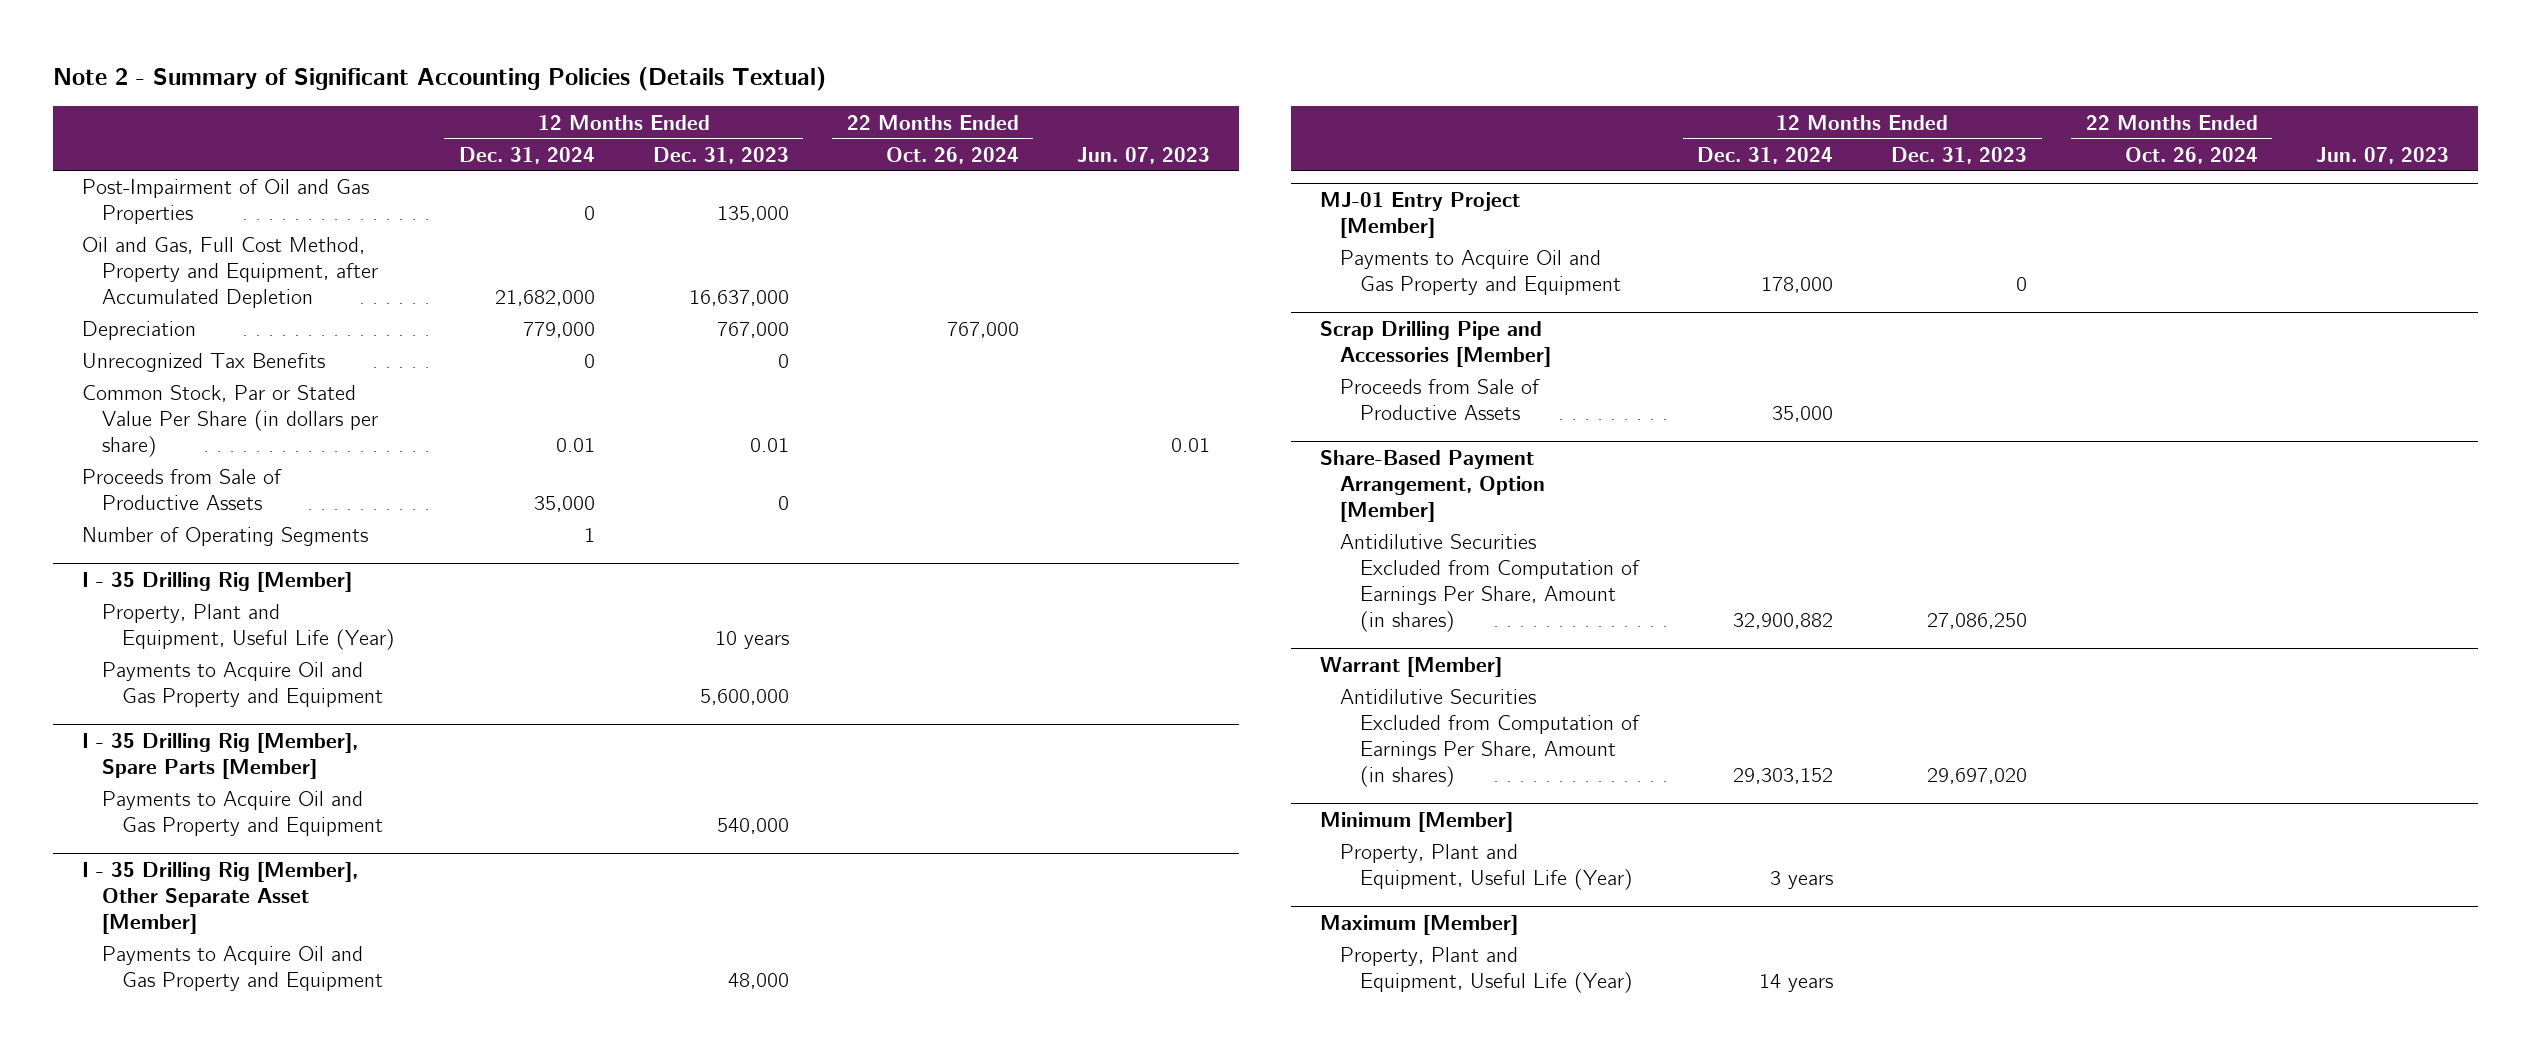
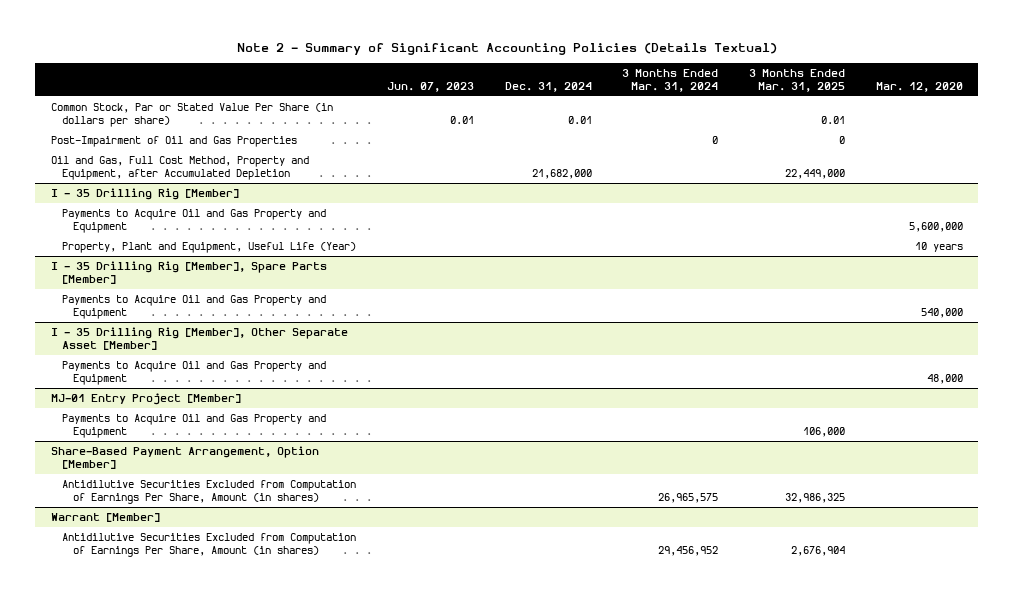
- | 12 Months Ended Dec. 31, 2024 | 12 Months Ended Dec. 31, 2023 | 22 Months Ended Oct. 26, 2024 | Jun. 07, 2023
+ | Jun. 07, 2023 | Dec. 31, 2024 | 3 Months Ended Mar. 31, 2024 | 3 Months Ended Mar. 31, 2025 | Mar. 12, 2020
moved up: Common Stock, Par or Stated Value Per Share (in dollars per share) | 0.01 | 0.01 | | 0.01 |
- Depreciation | 779,000 | 767,000 | 767,000 |
- Unrecognized Tax Benefits | 0 | 0 | |
- Proceeds from Sale of Productive Assets | 35,000 | 0 | |
- Number of Operating Segments | 1 | | |
@ I - 35 Drilling Rig [Member]
moved down: Property, Plant and Equipment, Useful Life (Year) | | | | | 10 years
- Scrap Drilling Pipe and Accessories [Member]
- Proceeds from Sale of Productive Assets | 35,000 | | |
- Minimum [Member]
- Property, Plant and Equipment, Useful Life (Year) | 3 years | | |
- Maximum [Member]
- Property, Plant and Equipment, Useful Life (Year) | 14 years | | |

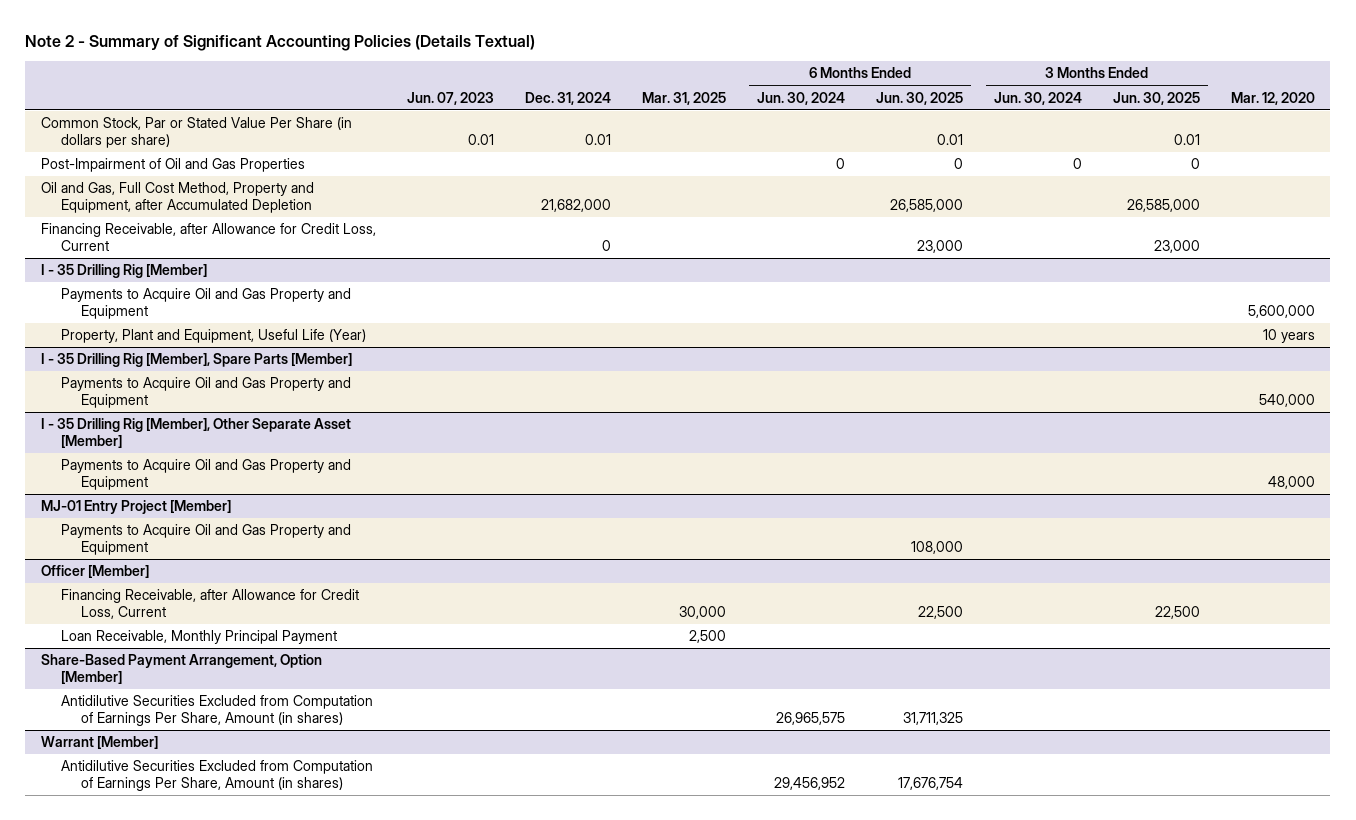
- | Jun. 07, 2023 | Dec. 31, 2024 | 3 Months Ended Mar. 31, 2024 | 3 Months Ended Mar. 31, 2025 | Mar. 12, 2020
+ | Jun. 07, 2023 | Dec. 31, 2024 | Mar. 31, 2025 | 6 Months Ended Jun. 30, 2024 | 6 Months Ended Jun. 30, 2025 | 3 Months Ended Jun. 30, 2024 | 3 Months Ended Jun. 30, 2025 | Mar. 12, 2020
+ Financing Receivable, after Allowance for Credit Loss, Current | | 0 | | | 23,000 | | 23,000 |
+ Officer [Member]
+ Financing Receivable, after Allowance for Credit Loss, Current | | | 30,000 | | 22,500 | | 22,500 |
+ Loan Receivable, Monthly Principal Payment | | | 2,500 | | | | |

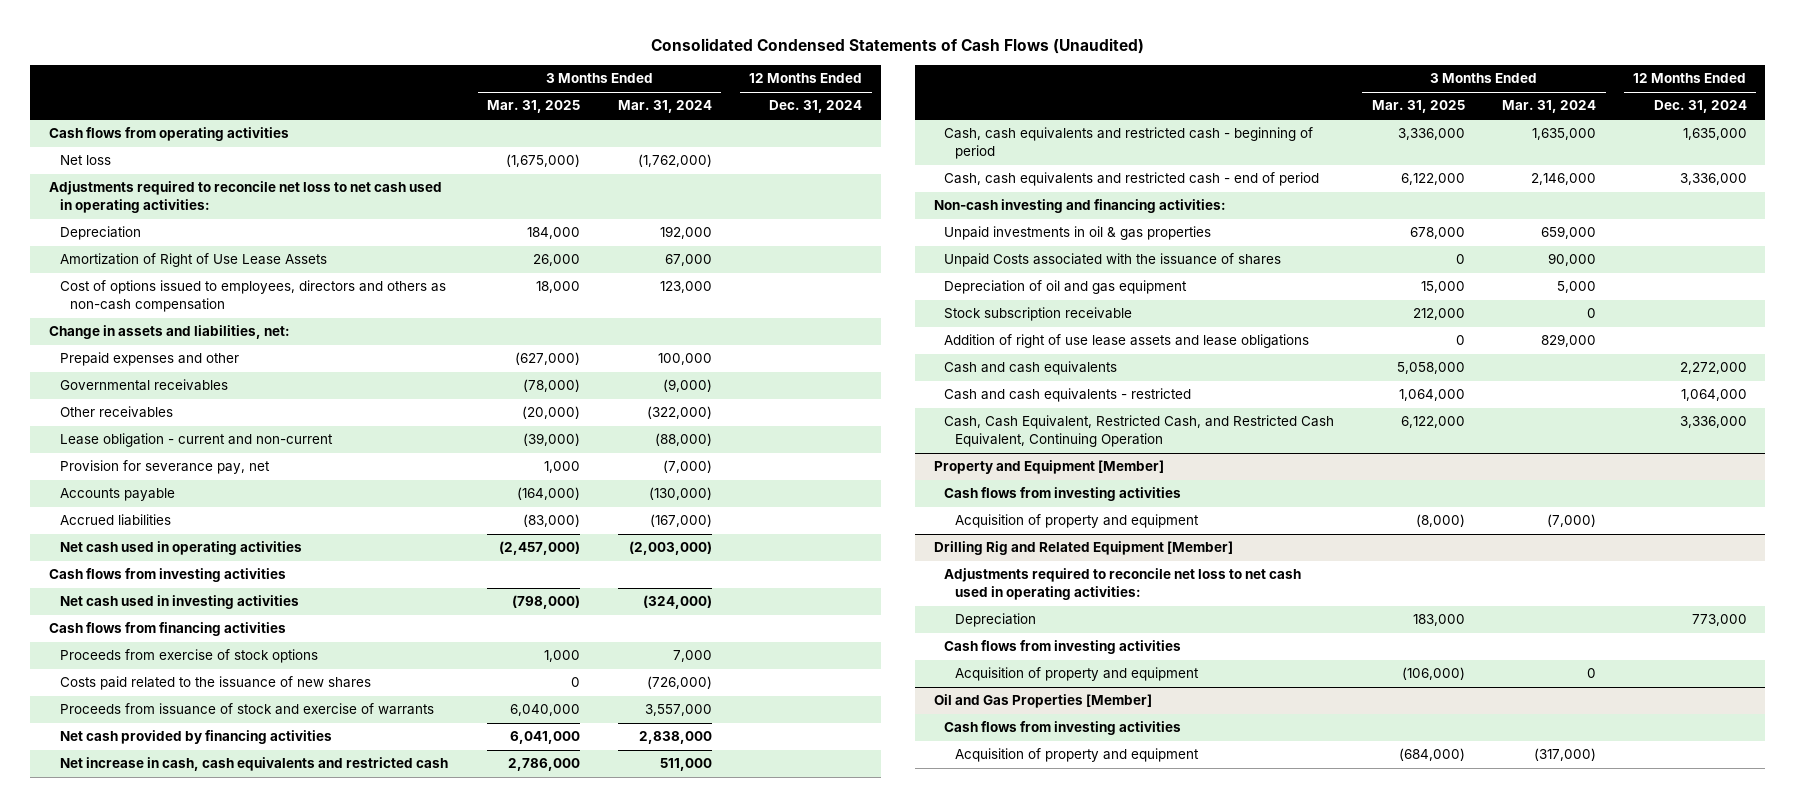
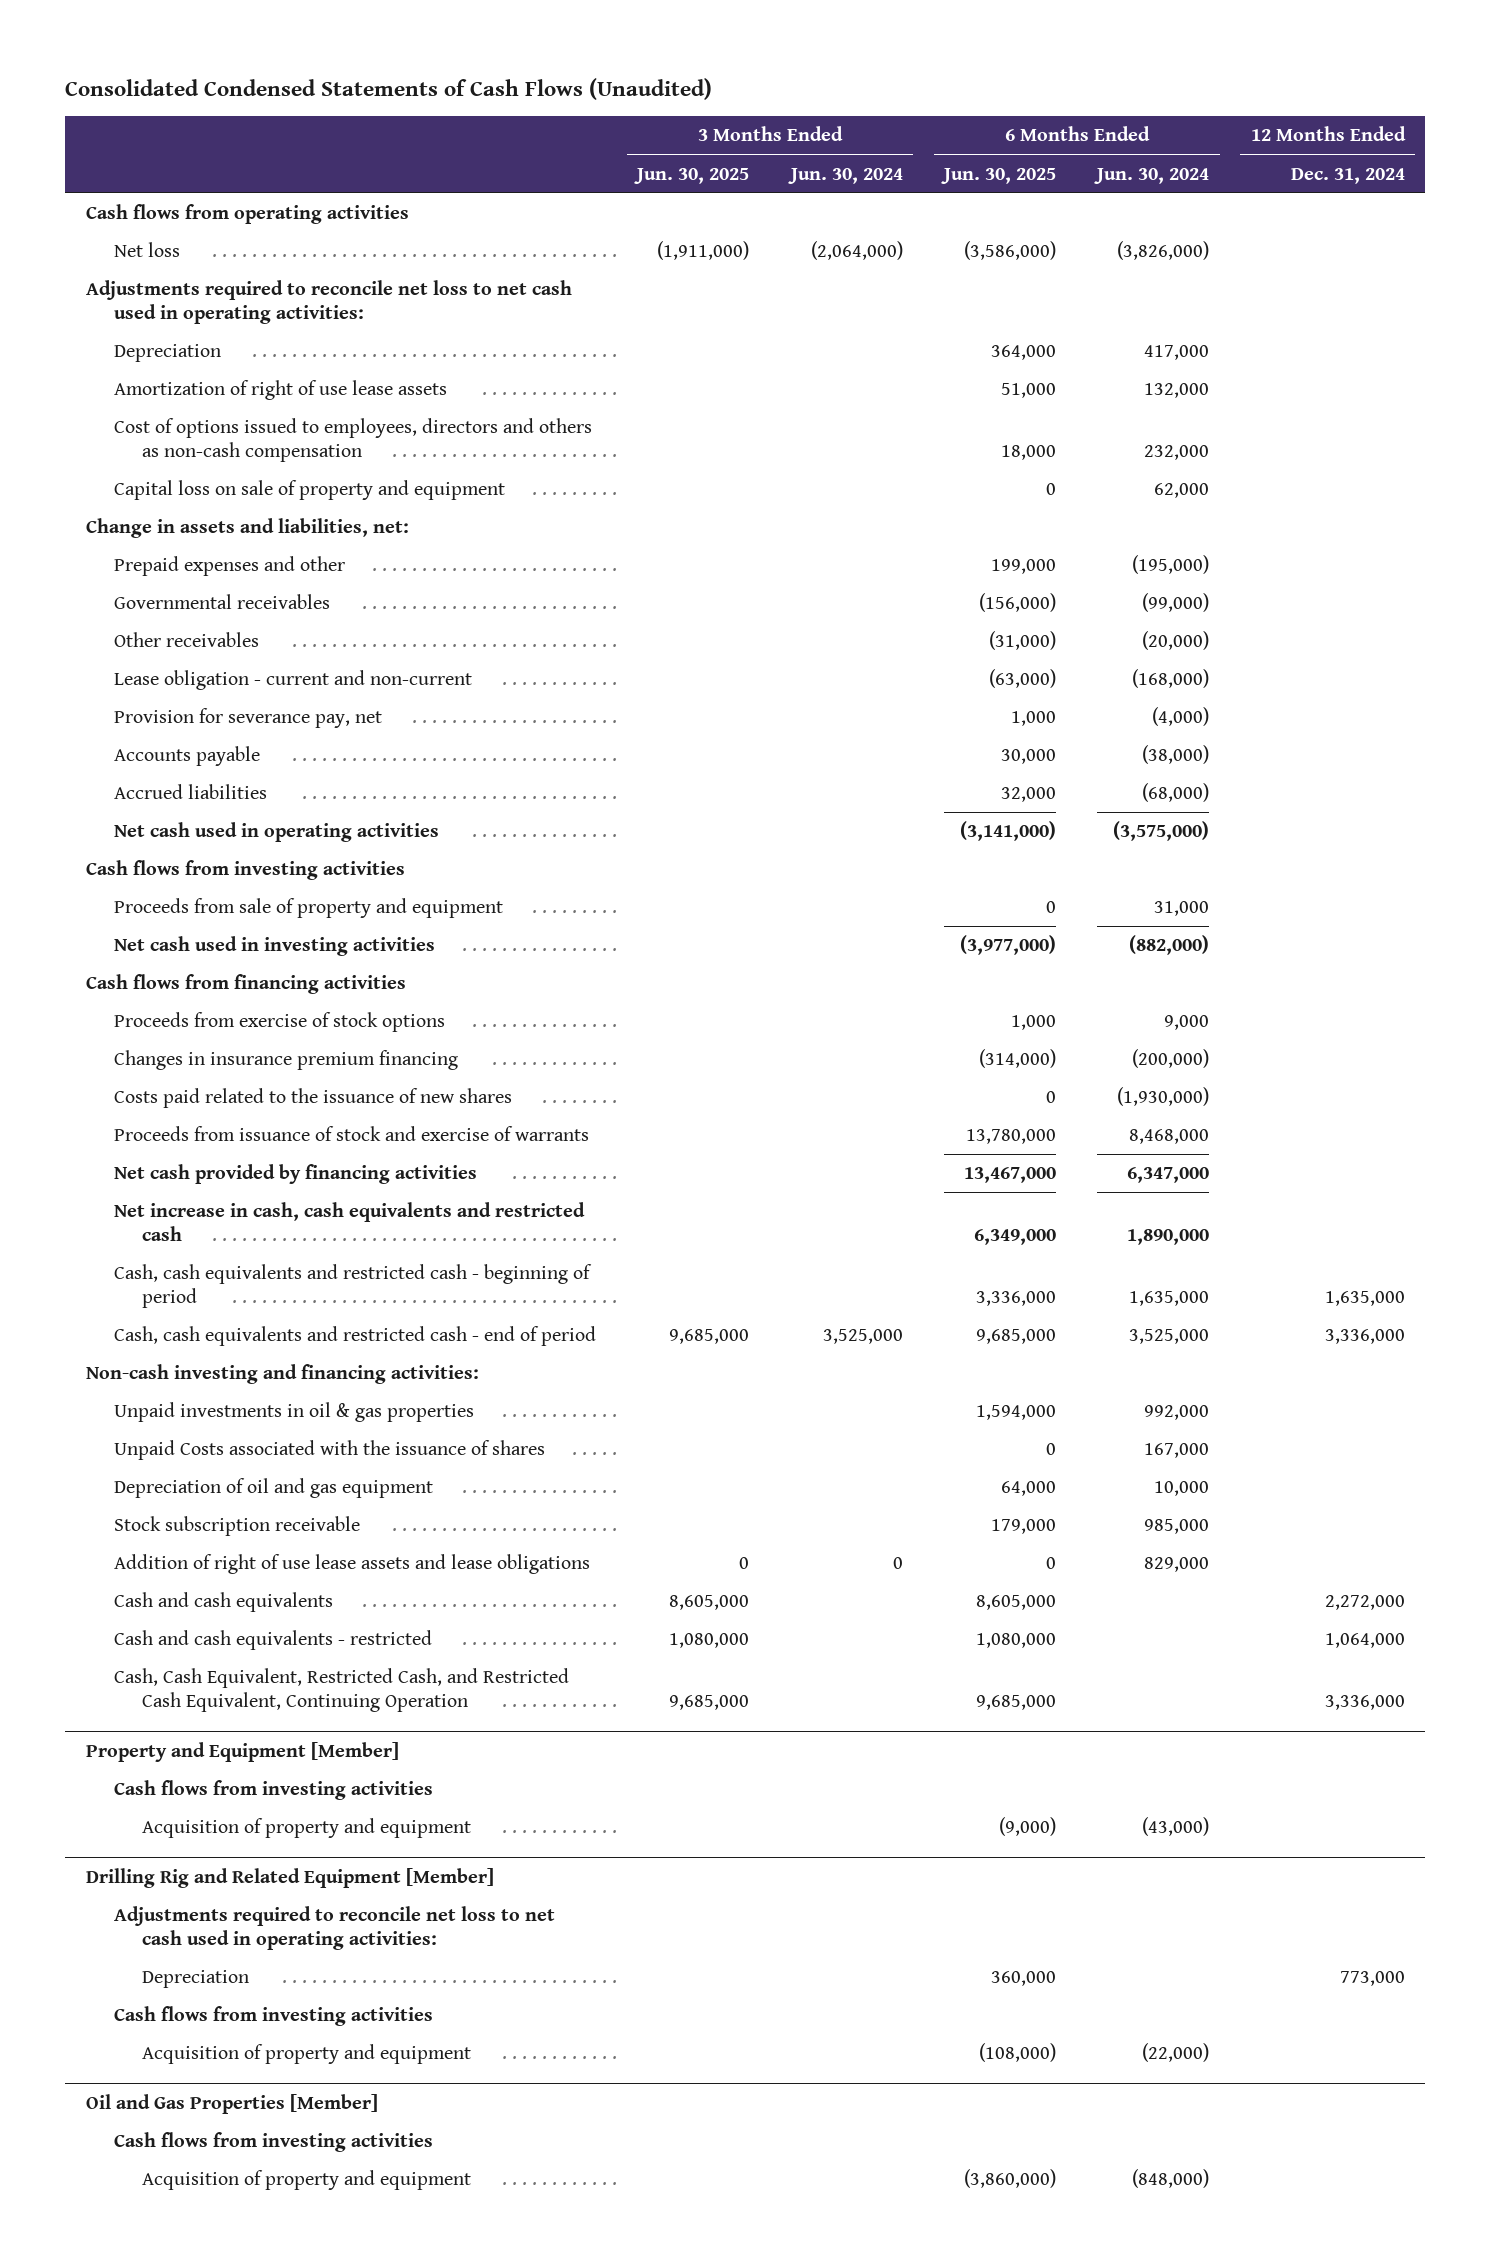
- | 3 Months Ended Mar. 31, 2025 | 3 Months Ended Mar. 31, 2024 | 12 Months Ended Dec. 31, 2024
+ | 3 Months Ended Jun. 30, 2025 | 3 Months Ended Jun. 30, 2024 | 6 Months Ended Jun. 30, 2025 | 6 Months Ended Jun. 30, 2024 | 12 Months Ended Dec. 31, 2024
- Amortization of Right of Use Lease Assets | 26,000 | 67,000 |
+ Amortization of right of use lease assets | | | 51,000 | 132,000 |
+ Capital loss on sale of property and equipment | | | 0 | 62,000 |
+ Proceeds from sale of property and equipment | | | 0 | 31,000 |
+ Changes in insurance premium financing | | | (314,000) | (200,000) |

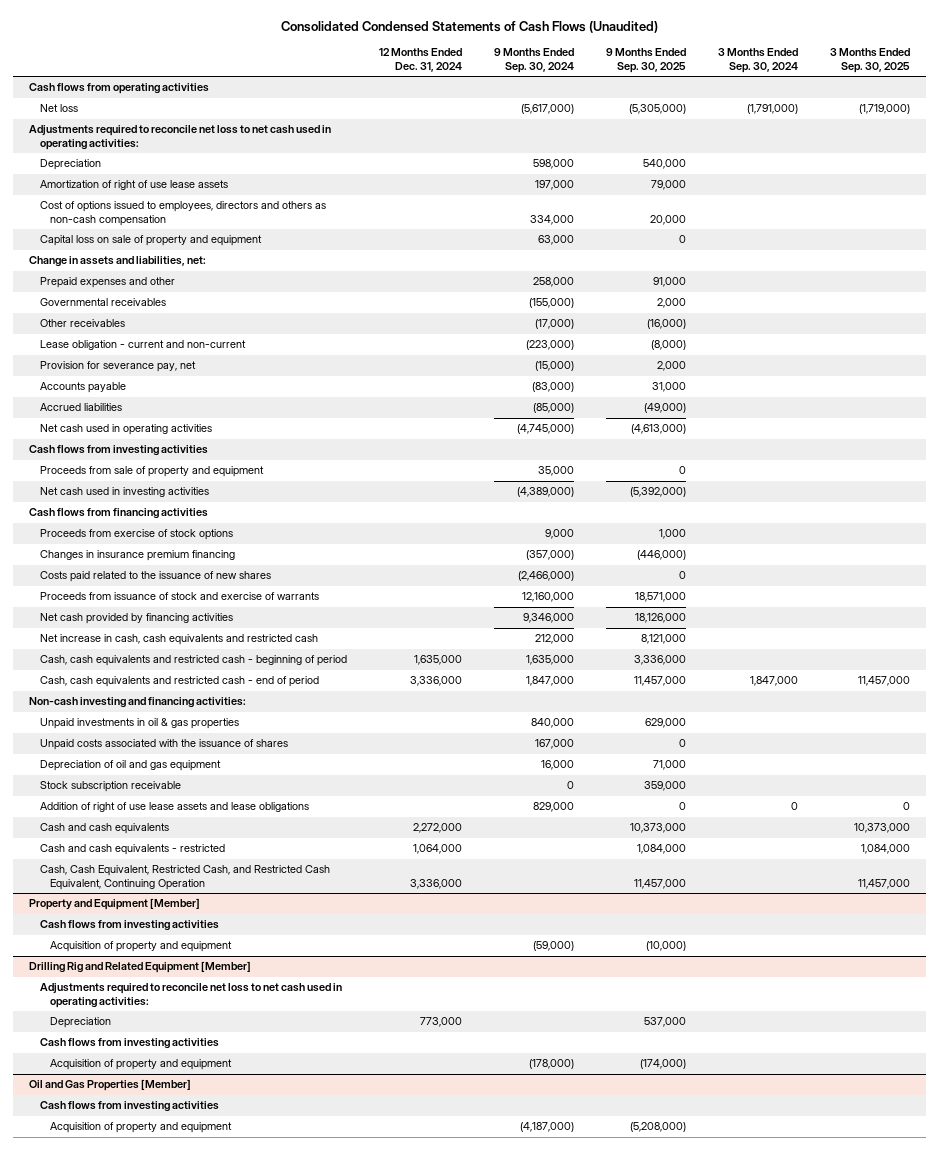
- | 3 Months Ended Jun. 30, 2025 | 3 Months Ended Jun. 30, 2024 | 6 Months Ended Jun. 30, 2025 | 6 Months Ended Jun. 30, 2024 | 12 Months Ended Dec. 31, 2024
+ | 12 Months Ended Dec. 31, 2024 | 9 Months Ended Sep. 30, 2024 | 9 Months Ended Sep. 30, 2025 | 3 Months Ended Sep. 30, 2024 | 3 Months Ended Sep. 30, 2025
- Unpaid Costs associated with the issuance of shares | | | 0 | 167,000 |
+ Unpaid costs associated with the issuance of shares | | 167,000 | 0 | |

